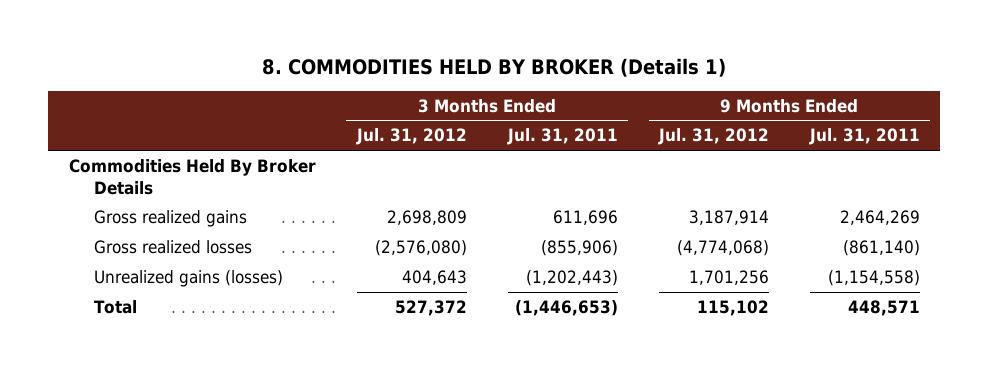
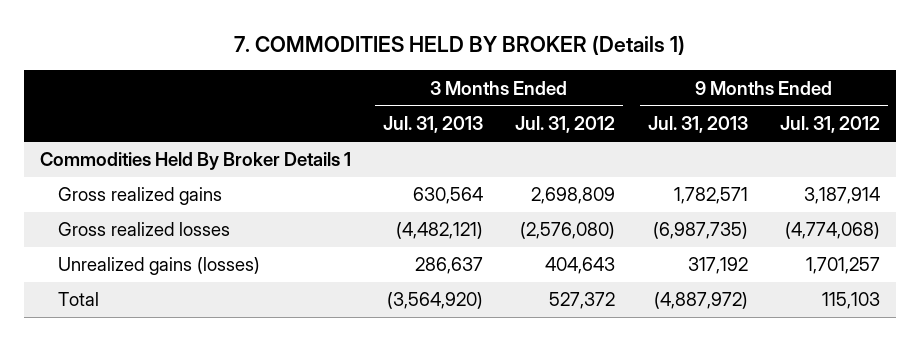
- 8. COMMODITIES HELD BY BROKER (Details 1)
+ 7. COMMODITIES HELD BY BROKER (Details 1)
- | 3 Months Ended Jul. 31, 2012 | 3 Months Ended Jul. 31, 2011 | 9 Months Ended Jul. 31, 2012 | 9 Months Ended Jul. 31, 2011
+ | 3 Months Ended Jul. 31, 2013 | 3 Months Ended Jul. 31, 2012 | 9 Months Ended Jul. 31, 2013 | 9 Months Ended Jul. 31, 2012
- Commodities Held By Broker Details
+ Commodities Held By Broker Details 1
- Unrealized gains (losses) | 404,643 | (1,202,443) | 1,701,256 | (1,154,558)
- Total | 527,372 | (1,446,653) | 115,102 | 448,571
+ Unrealized gains (losses) | 286,637 | 404,643 | 317,192 | 1,701,257
+ Total | (3,564,920) | 527,372 | (4,887,972) | 115,103

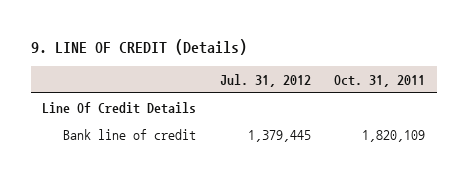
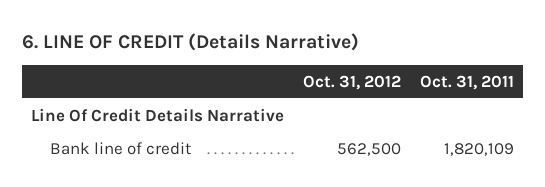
- 9. LINE OF CREDIT (Details)
+ 6. LINE OF CREDIT (Details Narrative)
- | Jul. 31, 2012 | Oct. 31, 2011
+ | Oct. 31, 2012 | Oct. 31, 2011
- Line Of Credit Details
+ Line Of Credit Details Narrative

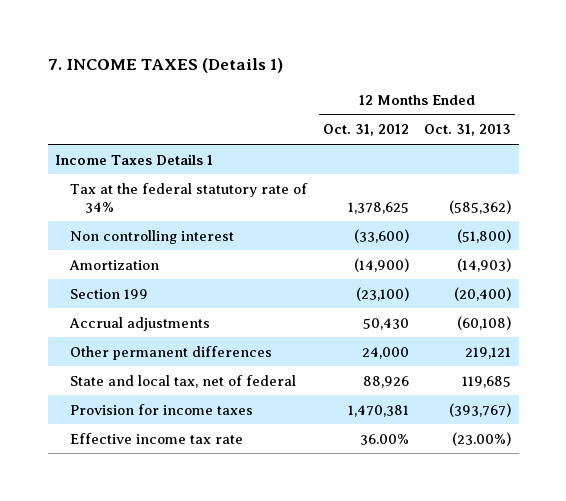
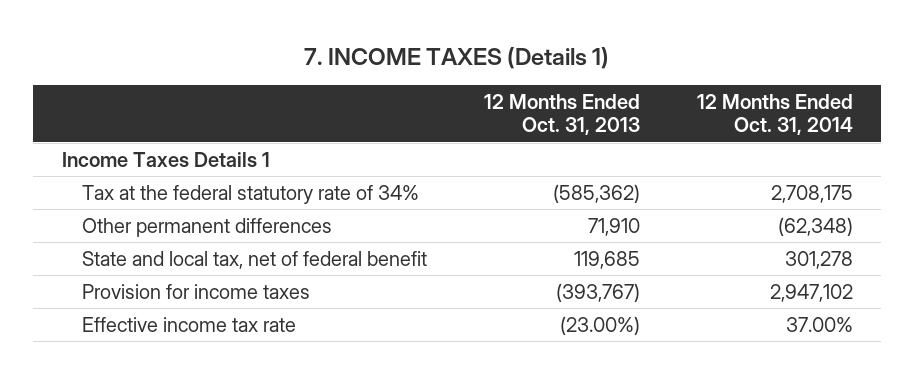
- | 12 Months Ended Oct. 31, 2012 | 12 Months Ended Oct. 31, 2013
+ | 12 Months Ended Oct. 31, 2013 | 12 Months Ended Oct. 31, 2014
- Non controlling interest | (33,600) | (51,800)
- Amortization | (14,900) | (14,903)
- Section 199 | (23,100) | (20,400)
- Accrual adjustments | 50,430 | (60,108)
- Other permanent differences | 24,000 | 219,121
- State and local tax, net of federal | 88,926 | 119,685
+ Other permanent differences | 71,910 | (62,348)
+ State and local tax, net of federal benefit | 119,685 | 301,278

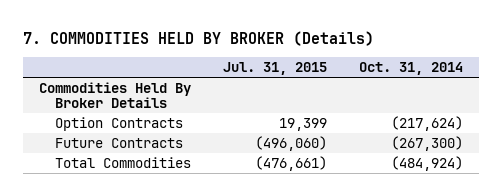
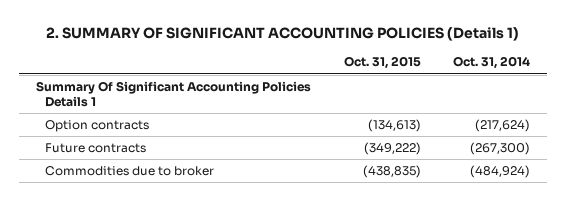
- 7. COMMODITIES HELD BY BROKER (Details)
+ 2. SUMMARY OF SIGNIFICANT ACCOUNTING POLICIES (Details 1)
- | Jul. 31, 2015 | Oct. 31, 2014
+ | Oct. 31, 2015 | Oct. 31, 2014
- Commodities Held By Broker Details
- Option Contracts | 19,399 | (217,624)
- Future Contracts | (496,060) | (267,300)
- Total Commodities | (476,661) | (484,924)
+ Summary Of Significant Accounting Policies Details 1
+ Option contracts | (134,613) | (217,624)
+ Future contracts | (349,222) | (267,300)
+ Commodities due to broker | (438,835) | (484,924)

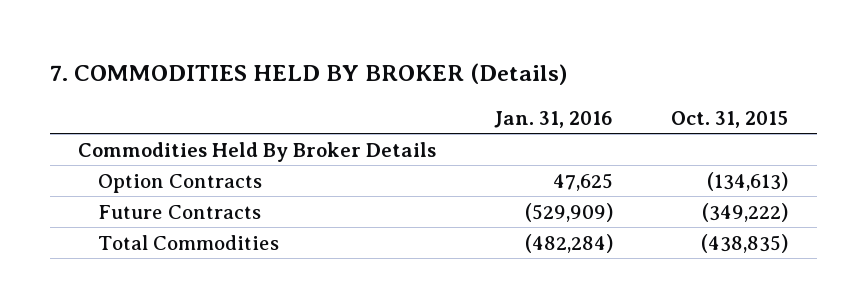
- 2. SUMMARY OF SIGNIFICANT ACCOUNTING POLICIES (Details 1)
+ 7. COMMODITIES HELD BY BROKER (Details)
- | Oct. 31, 2015 | Oct. 31, 2014
+ | Jan. 31, 2016 | Oct. 31, 2015
- Summary Of Significant Accounting Policies Details 1
- Option contracts | (134,613) | (217,624)
- Future contracts | (349,222) | (267,300)
- Commodities due to broker | (438,835) | (484,924)
+ Commodities Held By Broker Details
+ Option Contracts | 47,625 | (134,613)
+ Future Contracts | (529,909) | (349,222)
+ Total Commodities | (482,284) | (438,835)

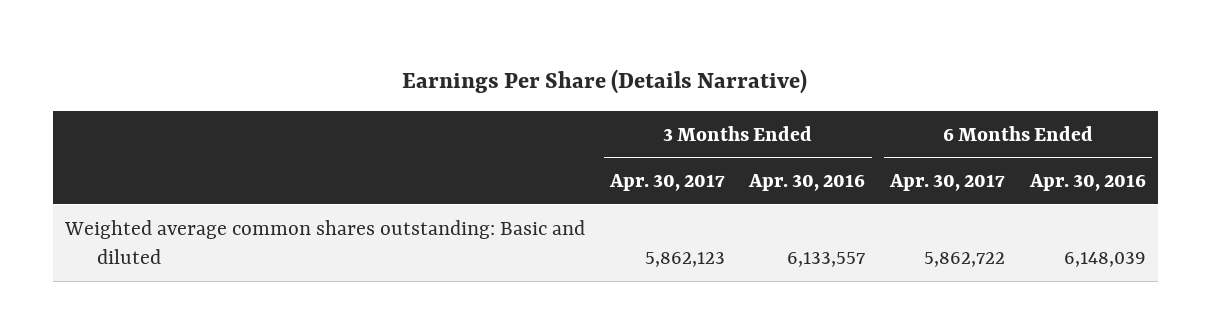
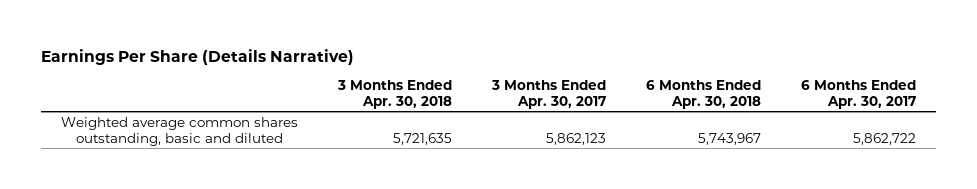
- | 3 Months Ended Apr. 30, 2017 | 3 Months Ended Apr. 30, 2016 | 6 Months Ended Apr. 30, 2017 | 6 Months Ended Apr. 30, 2016
+ | 3 Months Ended Apr. 30, 2018 | 3 Months Ended Apr. 30, 2017 | 6 Months Ended Apr. 30, 2018 | 6 Months Ended Apr. 30, 2017
- Weighted average common shares outstanding: Basic and diluted | 5,862,123 | 6,133,557 | 5,862,722 | 6,148,039
+ Weighted average common shares outstanding, basic and diluted | 5,721,635 | 5,862,123 | 5,743,967 | 5,862,722

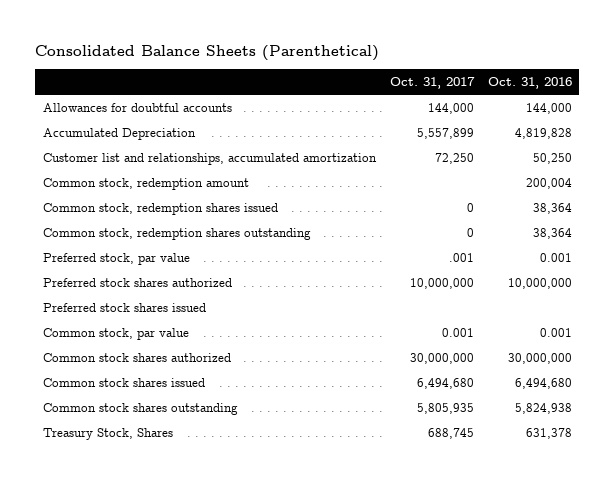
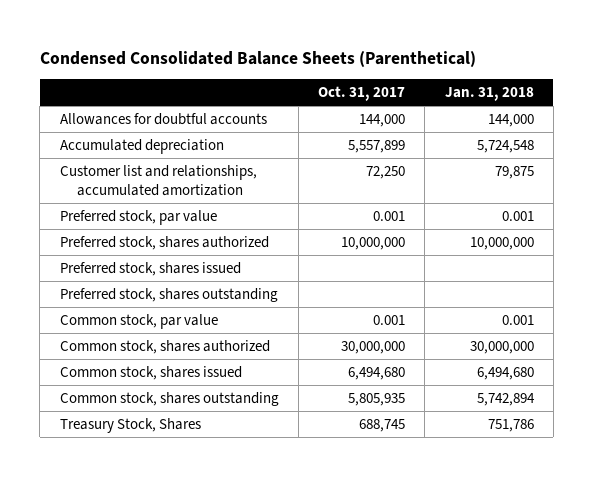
- Consolidated Balance Sheets (Parenthetical)
+ Condensed Consolidated Balance Sheets (Parenthetical)
- | Oct. 31, 2017 | Oct. 31, 2016
+ | Oct. 31, 2017 | Jan. 31, 2018
- Accumulated Depreciation | 5,557,899 | 4,819,828
+ Accumulated depreciation | 5,557,899 | 5,724,548
- Common stock, redemption amount | | 200,004
- Common stock, redemption shares issued | 0 | 38,364
- Common stock, redemption shares outstanding | 0 | 38,364
- Preferred stock, par value | .001 | 0.001
- Preferred stock shares authorized | 10,000,000 | 10,000,000
- Preferred stock shares issued
+ Preferred stock, par value | 0.001 | 0.001
+ Preferred stock, shares authorized | 10,000,000 | 10,000,000
+ Preferred stock, shares issued
+ Preferred stock, shares outstanding
- Common stock shares authorized | 30,000,000 | 30,000,000
- Common stock shares issued | 6,494,680 | 6,494,680
- Common stock shares outstanding | 5,805,935 | 5,824,938
+ Common stock, shares authorized | 30,000,000 | 30,000,000
+ Common stock, shares issued | 6,494,680 | 6,494,680
+ Common stock, shares outstanding | 5,805,935 | 5,742,894

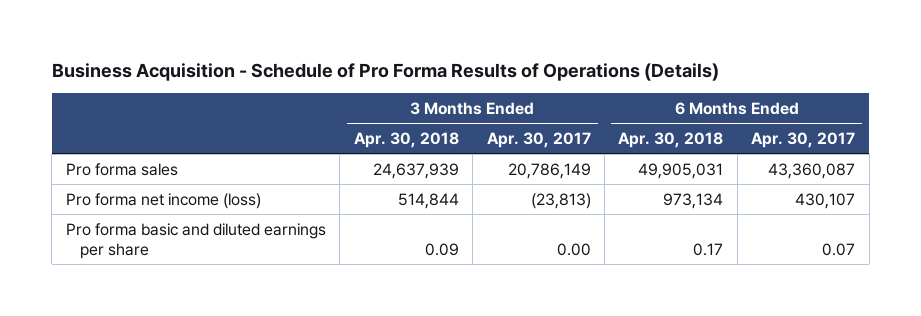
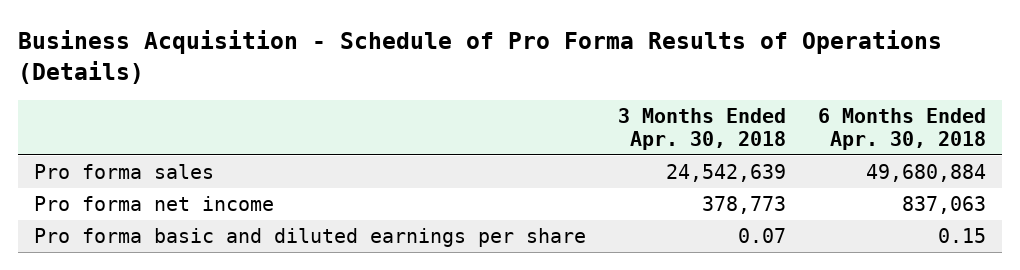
- | 3 Months Ended Apr. 30, 2018 | 3 Months Ended Apr. 30, 2017 | 6 Months Ended Apr. 30, 2018 | 6 Months Ended Apr. 30, 2017
+ | 3 Months Ended Apr. 30, 2018 | 6 Months Ended Apr. 30, 2018
- Pro forma sales | 24,637,939 | 20,786,149 | 49,905,031 | 43,360,087
- Pro forma net income (loss) | 514,844 | (23,813) | 973,134 | 430,107
- Pro forma basic and diluted earnings per share | 0.09 | 0.00 | 0.17 | 0.07
+ Pro forma sales | 24,542,639 | 49,680,884
+ Pro forma net income | 378,773 | 837,063
+ Pro forma basic and diluted earnings per share | 0.07 | 0.15

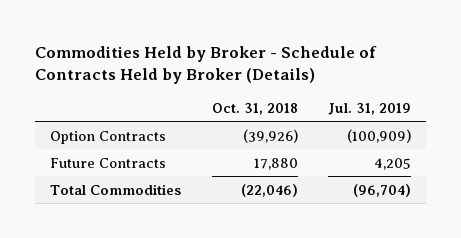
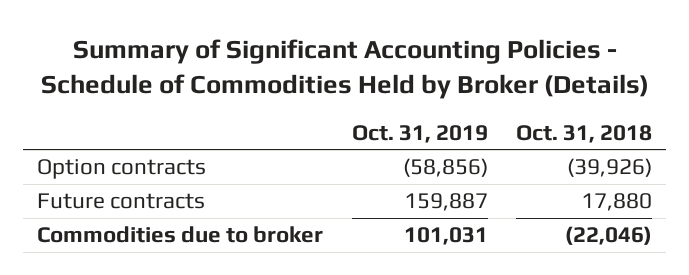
- Commodities Held by Broker - Schedule of Contracts Held by Broker (Details)
+ Summary of Significant Accounting Policies - Schedule of Commodities Held by Broker (Details)
- | Oct. 31, 2018 | Jul. 31, 2019
+ | Oct. 31, 2019 | Oct. 31, 2018
- Option Contracts | (39,926) | (100,909)
- Future Contracts | 17,880 | 4,205
- Total Commodities | (22,046) | (96,704)
+ Option contracts | (58,856) | (39,926)
+ Future contracts | 159,887 | 17,880
+ Commodities due to broker | 101,031 | (22,046)

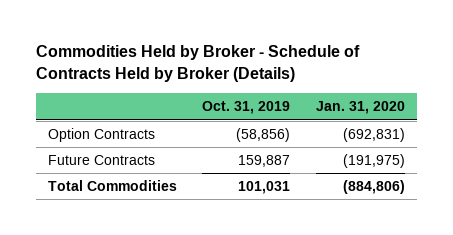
- Summary of Significant Accounting Policies - Schedule of Commodities Held by Broker (Details)
+ Commodities Held by Broker - Schedule of Contracts Held by Broker (Details)
- | Oct. 31, 2019 | Oct. 31, 2018
+ | Oct. 31, 2019 | Jan. 31, 2020
- Option contracts | (58,856) | (39,926)
- Future contracts | 159,887 | 17,880
- Commodities due to broker | 101,031 | (22,046)
+ Option Contracts | (58,856) | (692,831)
+ Future Contracts | 159,887 | (191,975)
+ Total Commodities | 101,031 | (884,806)

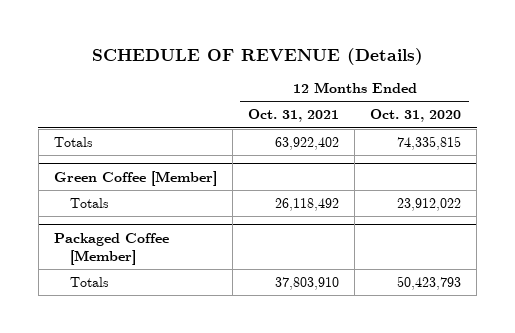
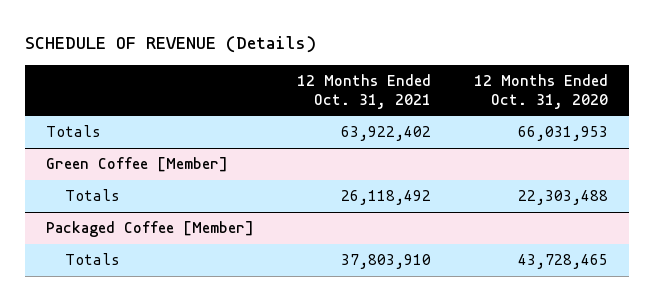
- Totals | 63,922,402 | 74,335,815
+ Totals | 63,922,402 | 66,031,953
@ Green Coffee [Member]
- Totals | 26,118,492 | 23,912,022
+ Totals | 26,118,492 | 22,303,488
@ Packaged Coffee [Member]
- Totals | 37,803,910 | 50,423,793
+ Totals | 37,803,910 | 43,728,465

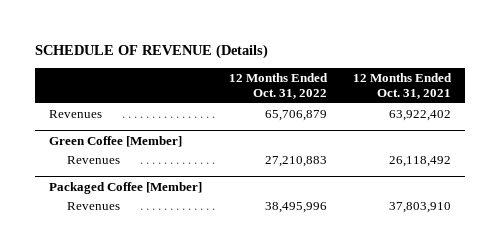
- | 12 Months Ended Oct. 31, 2021 | 12 Months Ended Oct. 31, 2020
+ | 12 Months Ended Oct. 31, 2022 | 12 Months Ended Oct. 31, 2021
- Totals | 63,922,402 | 66,031,953
+ Revenues | 65,706,879 | 63,922,402
@ Green Coffee [Member]
- Totals | 26,118,492 | 22,303,488
+ Revenues | 27,210,883 | 26,118,492
@ Packaged Coffee [Member]
- Totals | 37,803,910 | 43,728,465
+ Revenues | 38,495,996 | 37,803,910

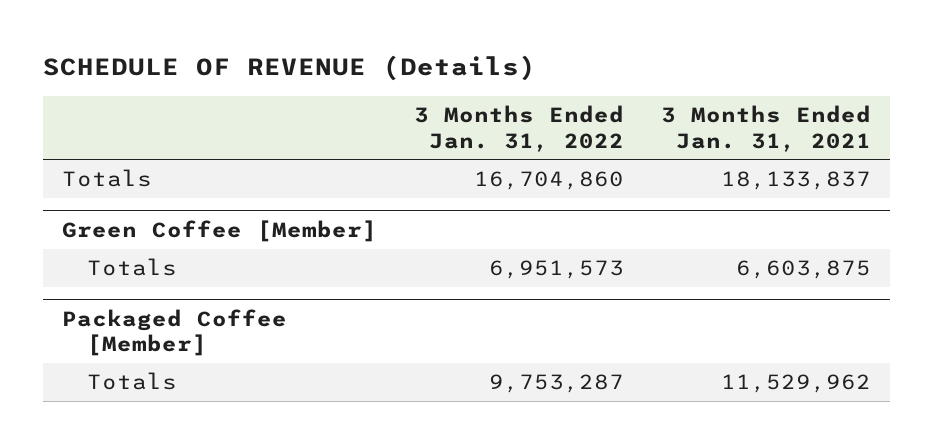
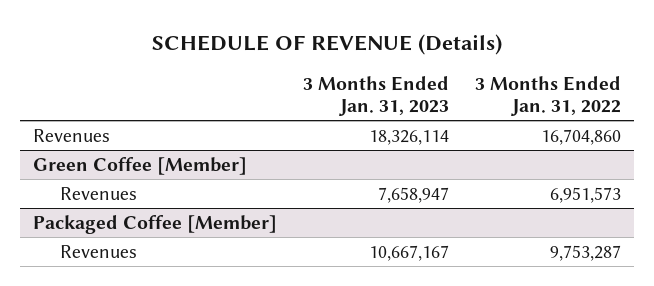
- | 3 Months Ended Jan. 31, 2022 | 3 Months Ended Jan. 31, 2021
+ | 3 Months Ended Jan. 31, 2023 | 3 Months Ended Jan. 31, 2022
- Totals | 16,704,860 | 18,133,837
+ Revenues | 18,326,114 | 16,704,860
@ Green Coffee [Member]
- Totals | 6,951,573 | 6,603,875
+ Revenues | 7,658,947 | 6,951,573
@ Packaged Coffee [Member]
- Totals | 9,753,287 | 11,529,962
+ Revenues | 10,667,167 | 9,753,287

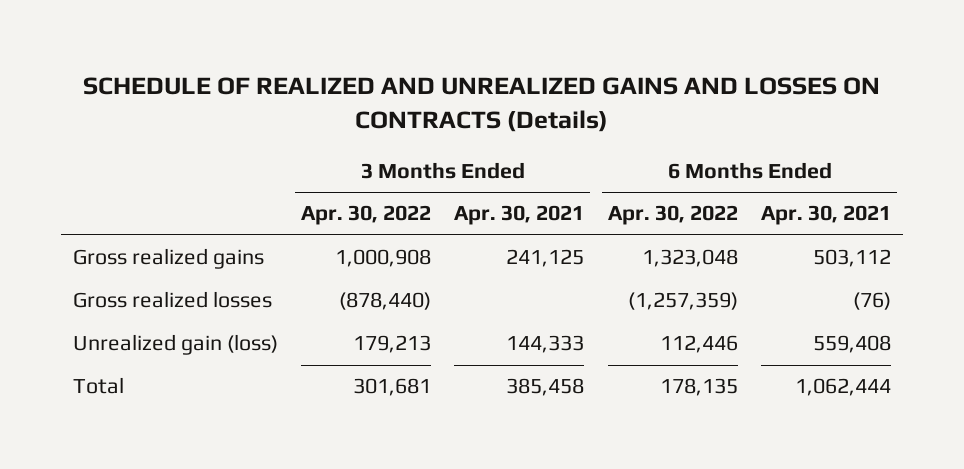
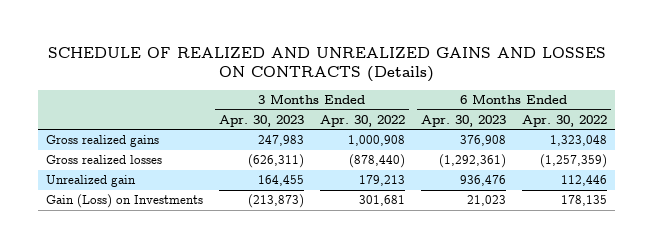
- | 3 Months Ended Apr. 30, 2022 | 3 Months Ended Apr. 30, 2021 | 6 Months Ended Apr. 30, 2022 | 6 Months Ended Apr. 30, 2021
+ | 3 Months Ended Apr. 30, 2023 | 3 Months Ended Apr. 30, 2022 | 6 Months Ended Apr. 30, 2023 | 6 Months Ended Apr. 30, 2022
- Unrealized gain (loss) | 179,213 | 144,333 | 112,446 | 559,408
- Total | 301,681 | 385,458 | 178,135 | 1,062,444
+ Unrealized gain | 164,455 | 179,213 | 936,476 | 112,446
+ Gain (Loss) on Investments | (213,873) | 301,681 | 21,023 | 178,135

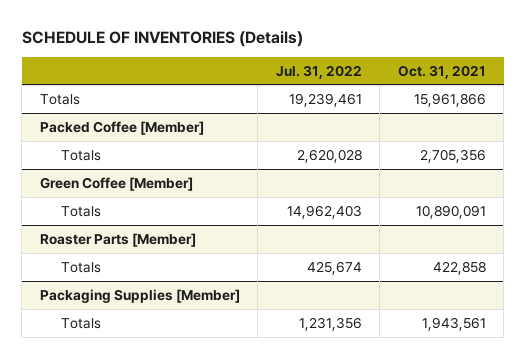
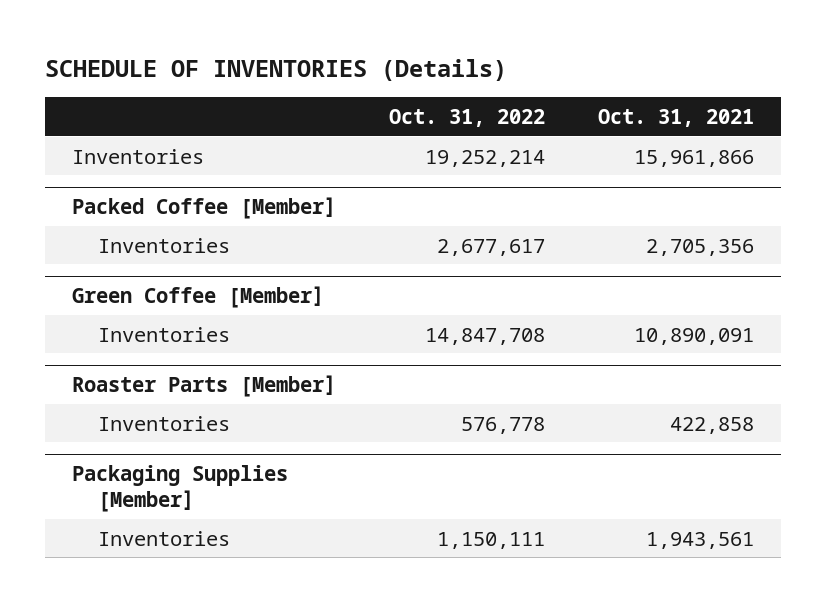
- | Jul. 31, 2022 | Oct. 31, 2021
+ | Oct. 31, 2022 | Oct. 31, 2021
- Totals | 19,239,461 | 15,961,866
+ Inventories | 19,252,214 | 15,961,866
@ Packed Coffee [Member]
- Totals | 2,620,028 | 2,705,356
+ Inventories | 2,677,617 | 2,705,356
@ Green Coffee [Member]
- Totals | 14,962,403 | 10,890,091
+ Inventories | 14,847,708 | 10,890,091
@ Roaster Parts [Member]
- Totals | 425,674 | 422,858
+ Inventories | 576,778 | 422,858
@ Packaging Supplies [Member]
- Totals | 1,231,356 | 1,943,561
+ Inventories | 1,150,111 | 1,943,561

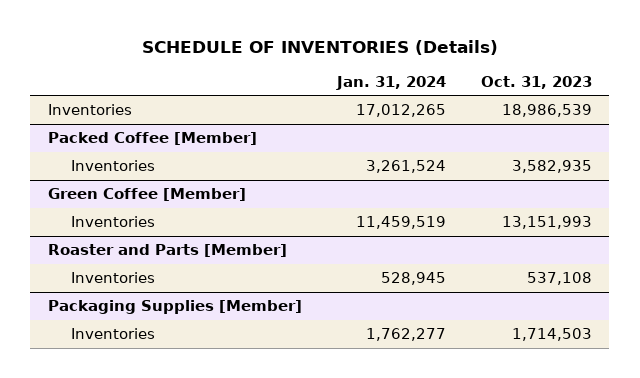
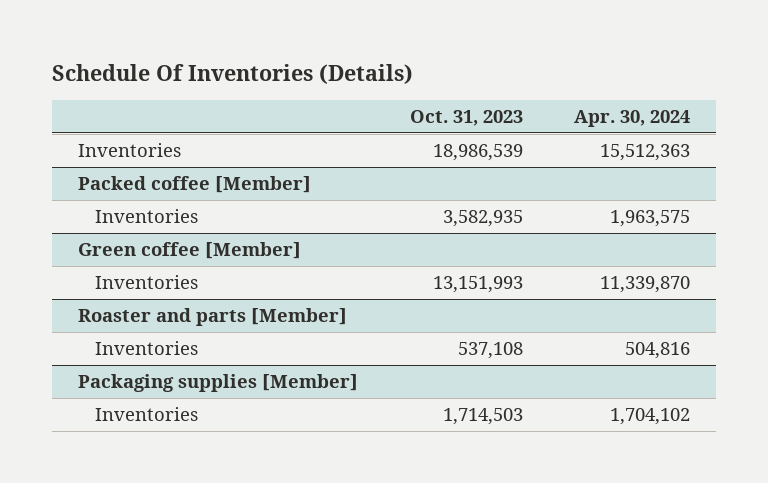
- SCHEDULE OF INVENTORIES (Details)
+ Schedule Of Inventories (Details)
- | Jan. 31, 2024 | Oct. 31, 2023
+ | Oct. 31, 2023 | Apr. 30, 2024
- Packed Coffee [Member]
+ Packed coffee [Member]
- Green Coffee [Member]
+ Green coffee [Member]
- Roaster and Parts [Member]
+ Roaster and parts [Member]
- Packaging Supplies [Member]
+ Packaging supplies [Member]

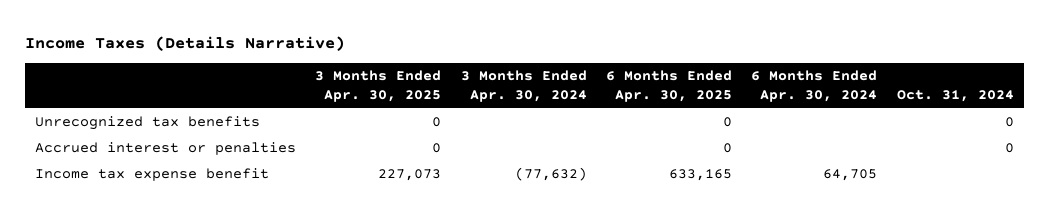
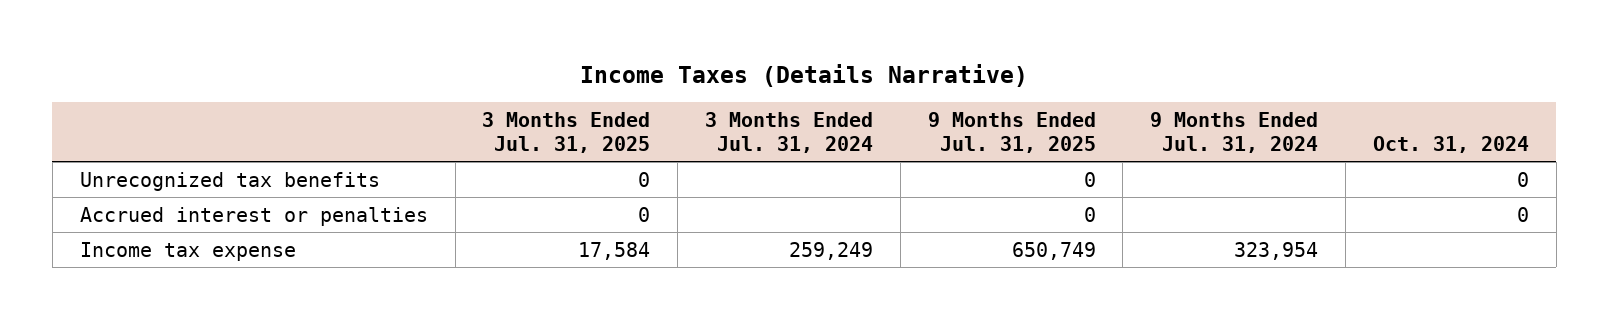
- | 3 Months Ended Apr. 30, 2025 | 3 Months Ended Apr. 30, 2024 | 6 Months Ended Apr. 30, 2025 | 6 Months Ended Apr. 30, 2024 | Oct. 31, 2024
+ | 3 Months Ended Jul. 31, 2025 | 3 Months Ended Jul. 31, 2024 | 9 Months Ended Jul. 31, 2025 | 9 Months Ended Jul. 31, 2024 | Oct. 31, 2024
- Income tax expense benefit | 227,073 | (77,632) | 633,165 | 64,705 |
+ Income tax expense | 17,584 | 259,249 | 650,749 | 323,954 |

